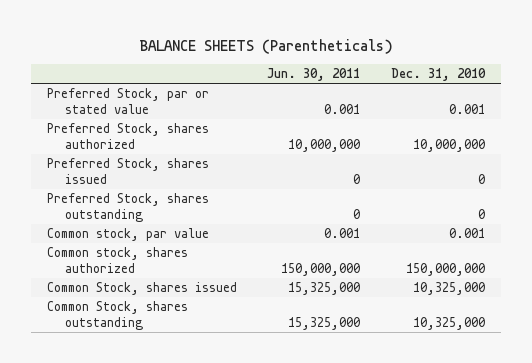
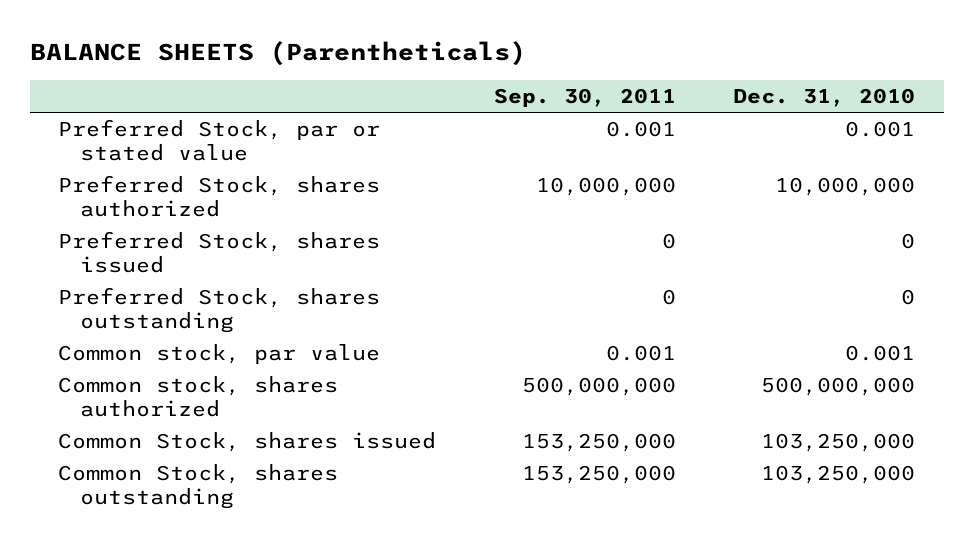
- | Jun. 30, 2011 | Dec. 31, 2010
+ | Sep. 30, 2011 | Dec. 31, 2010
- Common stock, shares authorized | 150,000,000 | 150,000,000
- Common Stock, shares issued | 15,325,000 | 10,325,000
- Common Stock, shares outstanding | 15,325,000 | 10,325,000
+ Common stock, shares authorized | 500,000,000 | 500,000,000
+ Common Stock, shares issued | 153,250,000 | 103,250,000
+ Common Stock, shares outstanding | 153,250,000 | 103,250,000

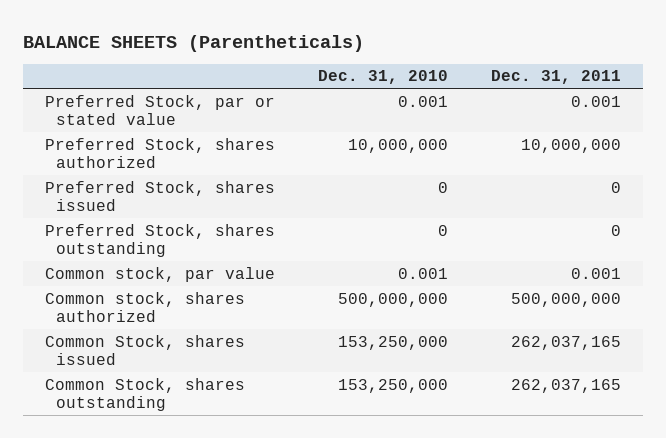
- | Sep. 30, 2011 | Dec. 31, 2010
+ | Dec. 31, 2010 | Dec. 31, 2011
- Common Stock, shares issued | 153,250,000 | 103,250,000
- Common Stock, shares outstanding | 153,250,000 | 103,250,000
+ Common Stock, shares issued | 153,250,000 | 262,037,165
+ Common Stock, shares outstanding | 153,250,000 | 262,037,165

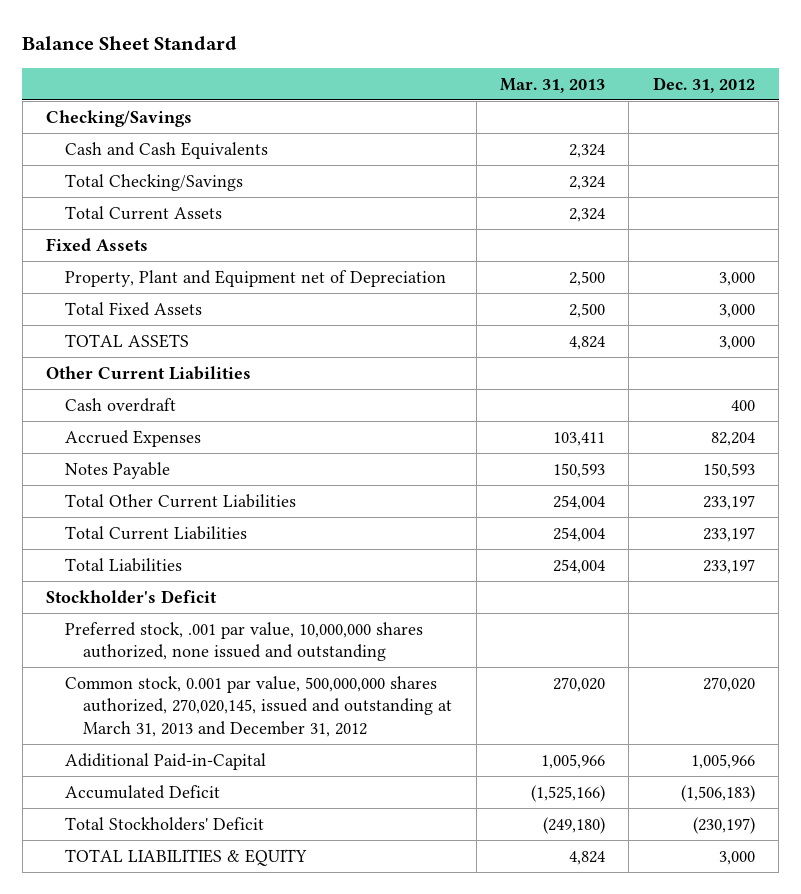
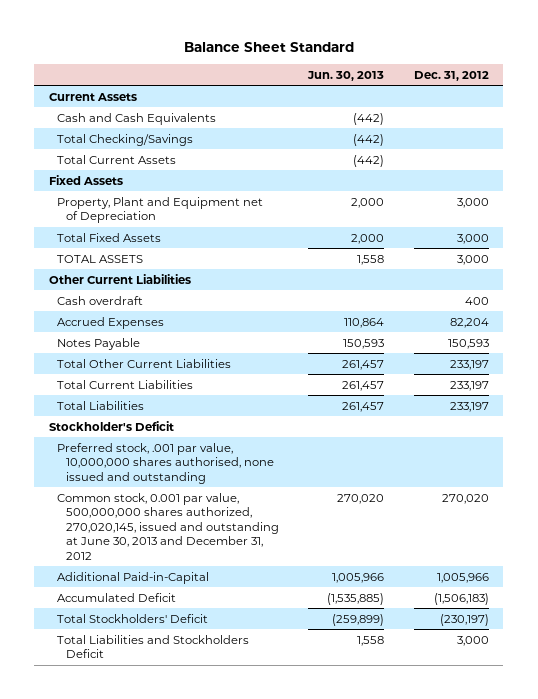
- | Mar. 31, 2013 | Dec. 31, 2012
+ | Jun. 30, 2013 | Dec. 31, 2012
- Checking/Savings
+ Current Assets
- Preferred stock, .001 par value, 10,000,000 shares authorized, none issued and outstanding
- Common stock, 0.001 par value, 500,000,000 shares authorized, 270,020,145, issued and outstanding at March 31, 2013 and December 31, 2012 | 270,020 | 270,020
+ Preferred stock, .001 par value, 10,000,000 shares authorised, none issued and outstanding
+ Common stock, 0.001 par value, 500,000,000 shares authorized, 270,020,145, issued and outstanding at June 30, 2013 and December 31, 2012 | 270,020 | 270,020
- TOTAL LIABILITIES & EQUITY | 4,824 | 3,000
+ Total Liabilities and Stockholders Deficit | 1,558 | 3,000

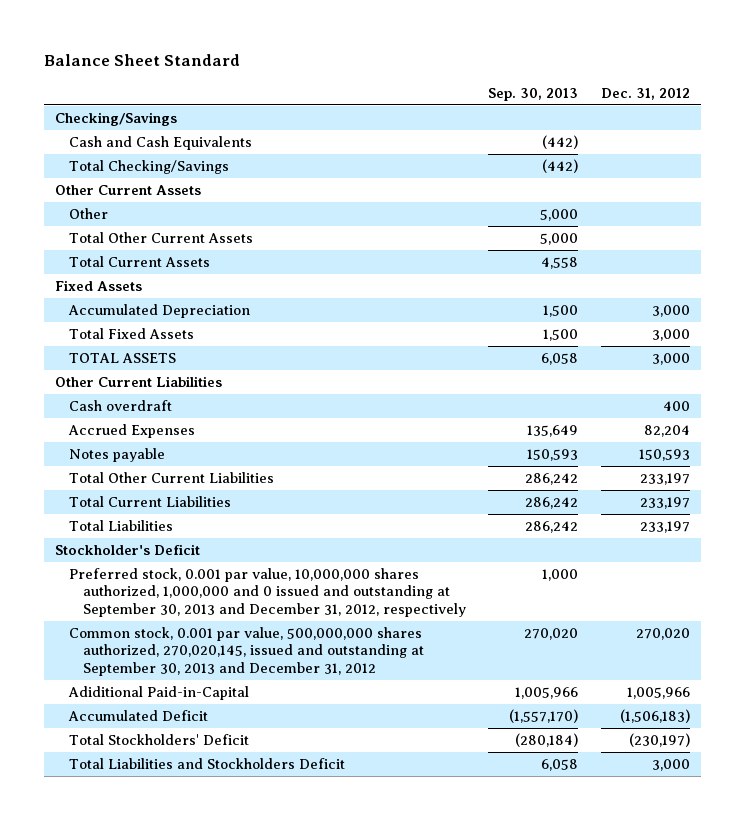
- | Jun. 30, 2013 | Dec. 31, 2012
+ | Sep. 30, 2013 | Dec. 31, 2012
- Current Assets
+ Checking/Savings
+ Other Current Assets
+ Other | 5,000 |
+ Total Other Current Assets | 5,000 |
- Property, Plant and Equipment net of Depreciation | 2,000 | 3,000
+ Accumulated Depreciation | 1,500 | 3,000
- Notes Payable | 150,593 | 150,593
+ Notes payable | 150,593 | 150,593
- Preferred stock, .001 par value, 10,000,000 shares authorised, none issued and outstanding
- Common stock, 0.001 par value, 500,000,000 shares authorized, 270,020,145, issued and outstanding at June 30, 2013 and December 31, 2012 | 270,020 | 270,020
+ Preferred stock, 0.001 par value, 10,000,000 shares authorized, 1,000,000 and 0 issued and outstanding at September 30, 2013 and December 31, 2012, respectively | 1,000 |
+ Common stock, 0.001 par value, 500,000,000 shares authorized, 270,020,145, issued and outstanding at September 30, 2013 and December 31, 2012 | 270,020 | 270,020

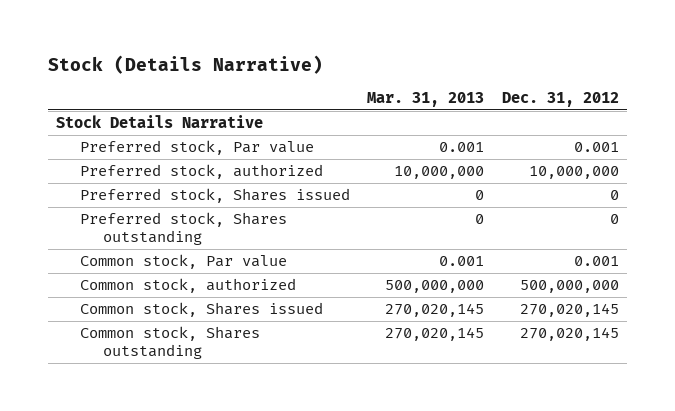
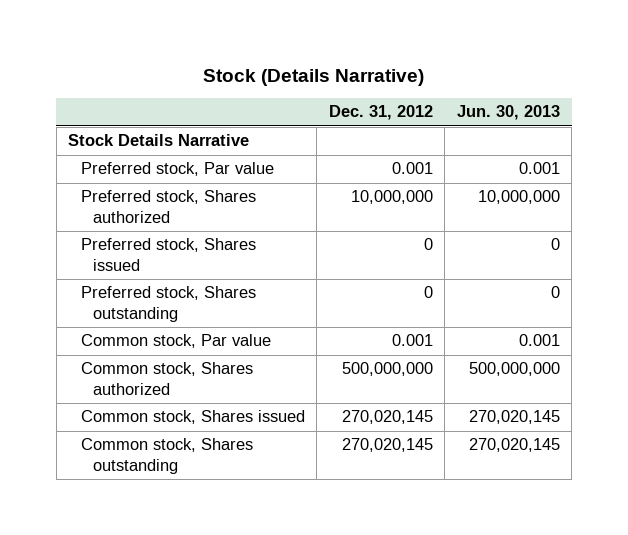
- | Mar. 31, 2013 | Dec. 31, 2012
+ | Dec. 31, 2012 | Jun. 30, 2013
- Preferred stock, authorized | 10,000,000 | 10,000,000
+ Preferred stock, Shares authorized | 10,000,000 | 10,000,000
- Common stock, authorized | 500,000,000 | 500,000,000
+ Common stock, Shares authorized | 500,000,000 | 500,000,000

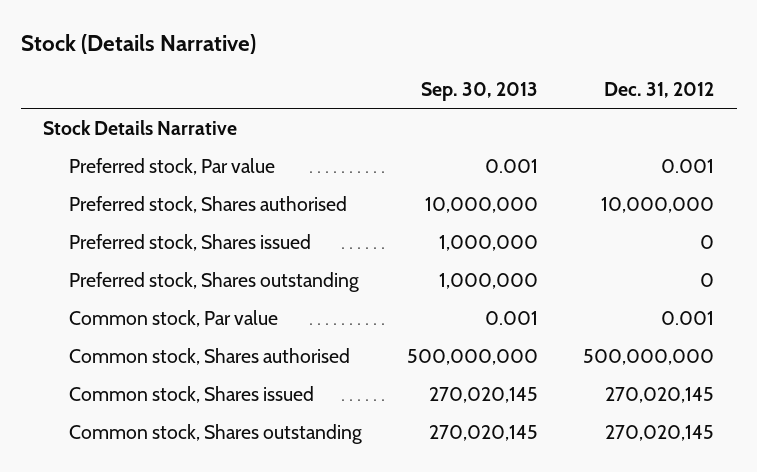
- | Dec. 31, 2012 | Jun. 30, 2013
+ | Sep. 30, 2013 | Dec. 31, 2012
- Preferred stock, Shares authorized | 10,000,000 | 10,000,000
+ Preferred stock, Shares authorised | 10,000,000 | 10,000,000
- Common stock, Shares authorized | 500,000,000 | 500,000,000
+ Common stock, Shares authorised | 500,000,000 | 500,000,000

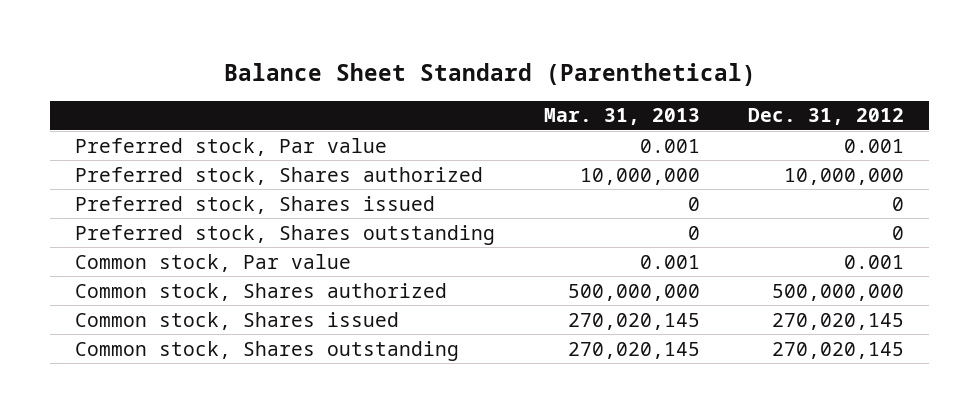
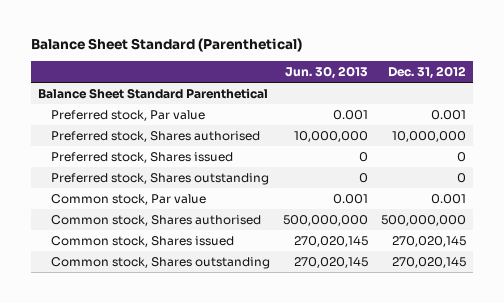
- | Mar. 31, 2013 | Dec. 31, 2012
+ | Jun. 30, 2013 | Dec. 31, 2012
+ Balance Sheet Standard Parenthetical
- Preferred stock, Shares authorized | 10,000,000 | 10,000,000
+ Preferred stock, Shares authorised | 10,000,000 | 10,000,000
- Common stock, Shares authorized | 500,000,000 | 500,000,000
+ Common stock, Shares authorised | 500,000,000 | 500,000,000

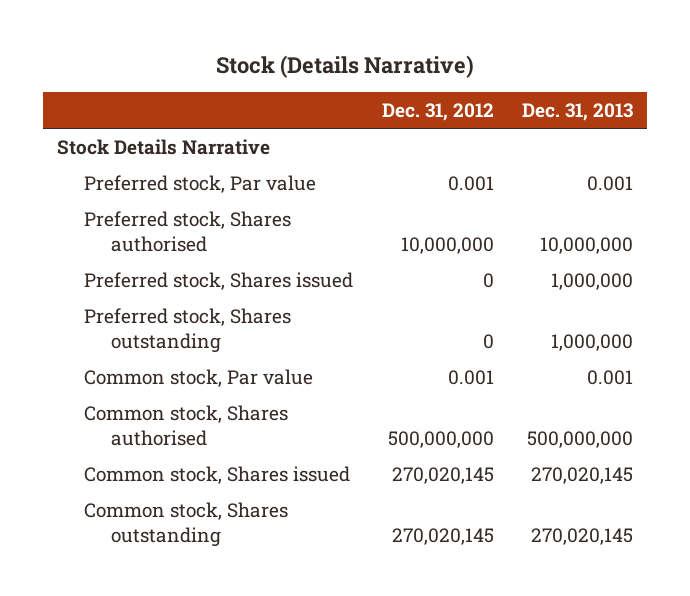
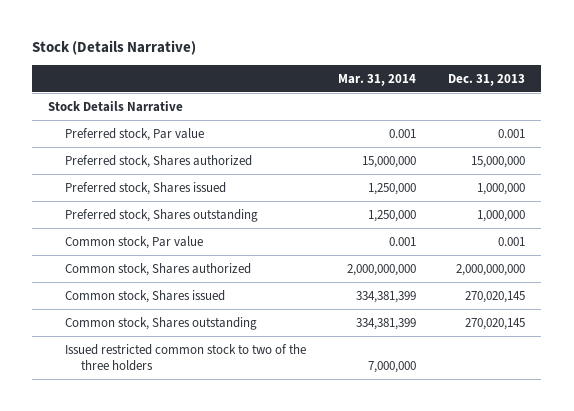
- | Dec. 31, 2012 | Dec. 31, 2013
+ | Mar. 31, 2014 | Dec. 31, 2013
- Preferred stock, Shares authorised | 10,000,000 | 10,000,000
+ Preferred stock, Shares authorized | 15,000,000 | 15,000,000
- Common stock, Shares authorised | 500,000,000 | 500,000,000
+ Common stock, Shares authorized | 2,000,000,000 | 2,000,000,000
+ Issued restricted common stock to two of the three holders | 7,000,000 |

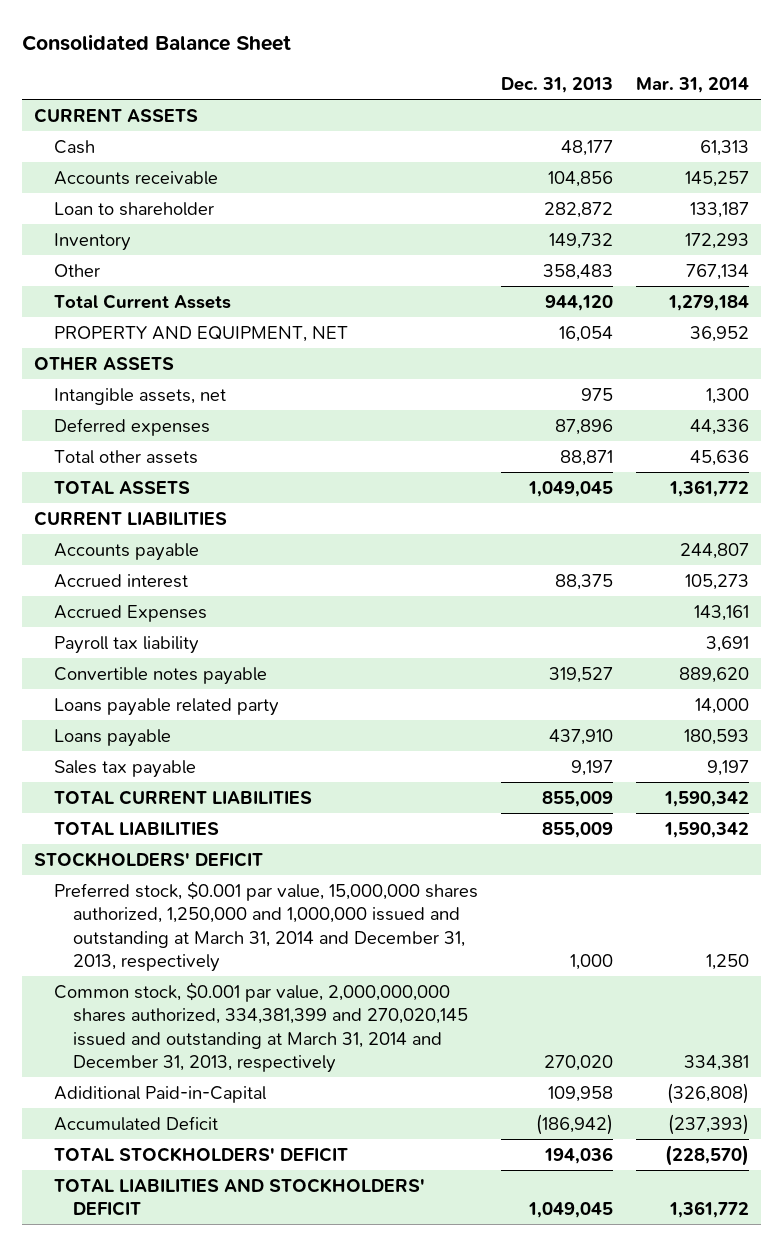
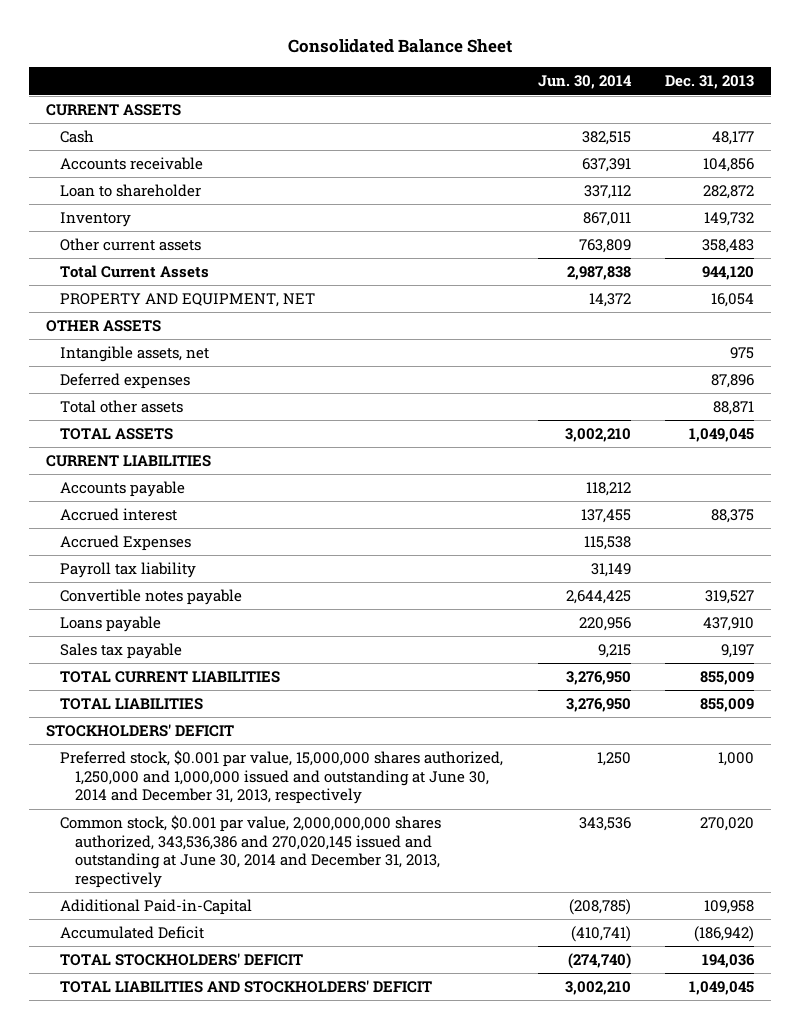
- | Dec. 31, 2013 | Mar. 31, 2014
+ | Jun. 30, 2014 | Dec. 31, 2013
- Other | 358,483 | 767,134
+ Other current assets | 763,809 | 358,483
- Loans payable related party | | 14,000
- Preferred stock, $0.001 par value, 15,000,000 shares authorized, 1,250,000 and 1,000,000 issued and outstanding at March 31, 2014 and December 31, 2013, respectively | 1,000 | 1,250
- Common stock, $0.001 par value, 2,000,000,000 shares authorized, 334,381,399 and 270,020,145 issued and outstanding at March 31, 2014 and December 31, 2013, respectively | 270,020 | 334,381
+ Preferred stock, $0.001 par value, 15,000,000 shares authorized, 1,250,000 and 1,000,000 issued and outstanding at June 30, 2014 and December 31, 2013, respectively | 1,250 | 1,000
+ Common stock, $0.001 par value, 2,000,000,000 shares authorized, 343,536,386 and 270,020,145 issued and outstanding at June 30, 2014 and December 31, 2013, respectively | 343,536 | 270,020

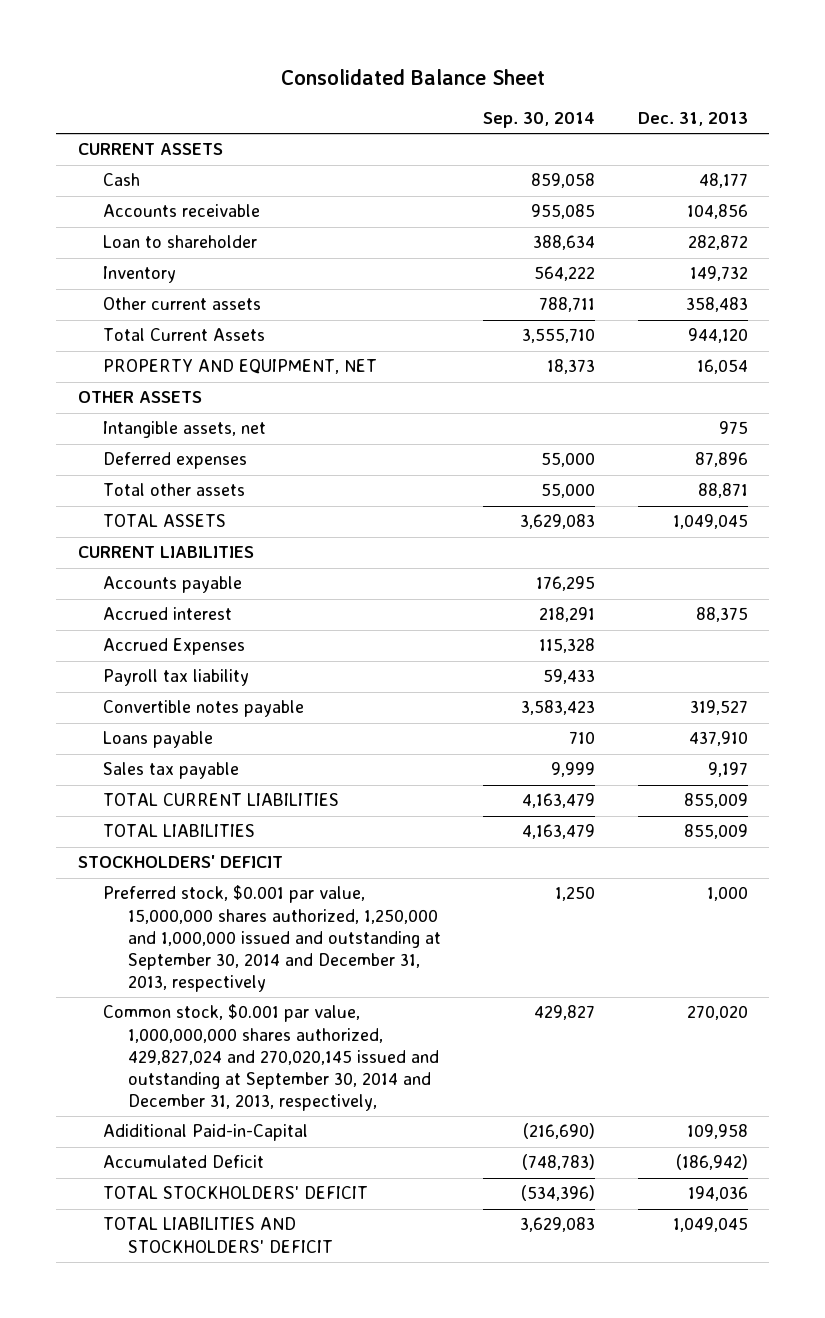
- | Jun. 30, 2014 | Dec. 31, 2013
+ | Sep. 30, 2014 | Dec. 31, 2013
- Preferred stock, $0.001 par value, 15,000,000 shares authorized, 1,250,000 and 1,000,000 issued and outstanding at June 30, 2014 and December 31, 2013, respectively | 1,250 | 1,000
- Common stock, $0.001 par value, 2,000,000,000 shares authorized, 343,536,386 and 270,020,145 issued and outstanding at June 30, 2014 and December 31, 2013, respectively | 343,536 | 270,020
+ Preferred stock, $0.001 par value, 15,000,000 shares authorized, 1,250,000 and 1,000,000 issued and outstanding at September 30, 2014 and December 31, 2013, respectively | 1,250 | 1,000
+ Common stock, $0.001 par value, 1,000,000,000 shares authorized, 429,827,024 and 270,020,145 issued and outstanding at September 30, 2014 and December 31, 2013, respectively, | 429,827 | 270,020

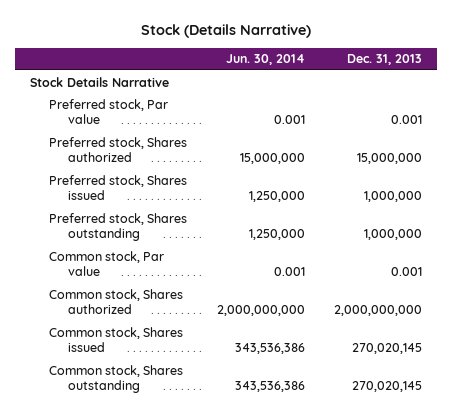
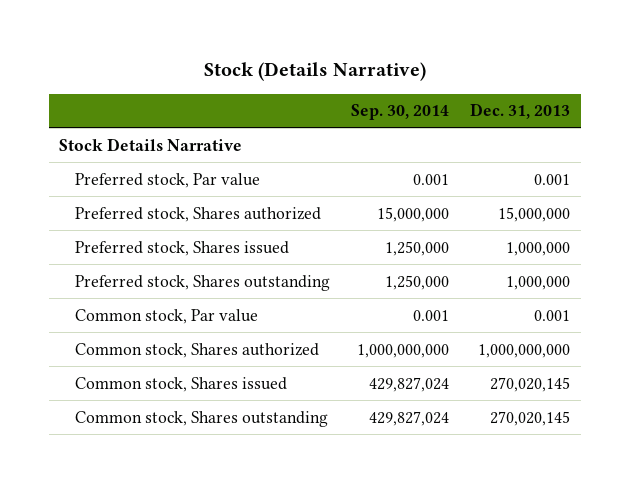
- | Jun. 30, 2014 | Dec. 31, 2013
+ | Sep. 30, 2014 | Dec. 31, 2013
- Common stock, Shares authorized | 2,000,000,000 | 2,000,000,000
+ Common stock, Shares authorized | 1,000,000,000 | 1,000,000,000

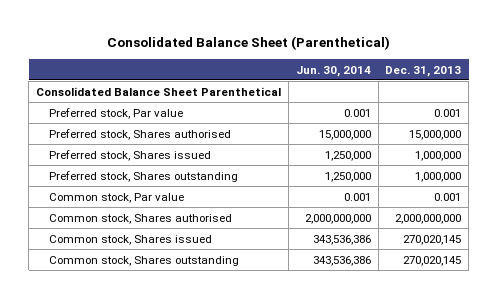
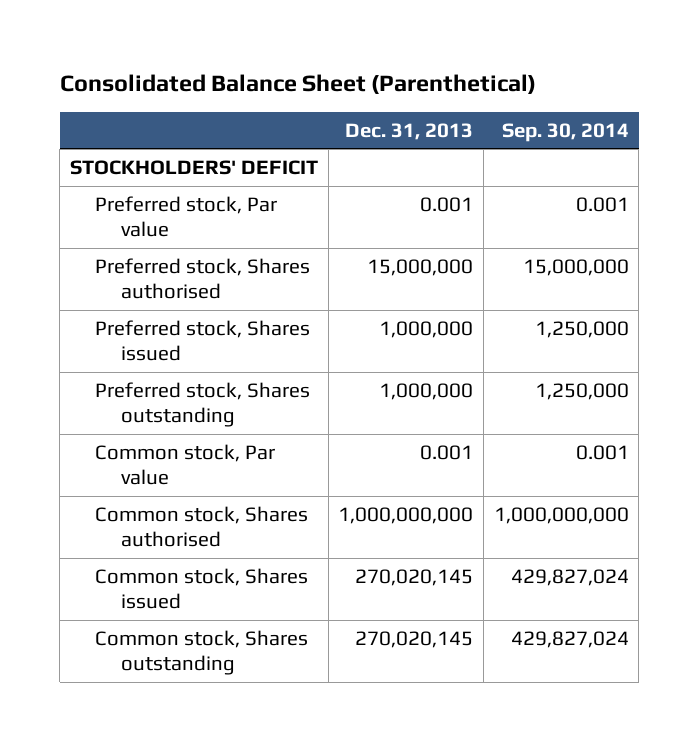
- | Jun. 30, 2014 | Dec. 31, 2013
+ | Dec. 31, 2013 | Sep. 30, 2014
- Consolidated Balance Sheet Parenthetical
+ STOCKHOLDERS' DEFICIT
- Common stock, Shares authorised | 2,000,000,000 | 2,000,000,000
+ Common stock, Shares authorised | 1,000,000,000 | 1,000,000,000

